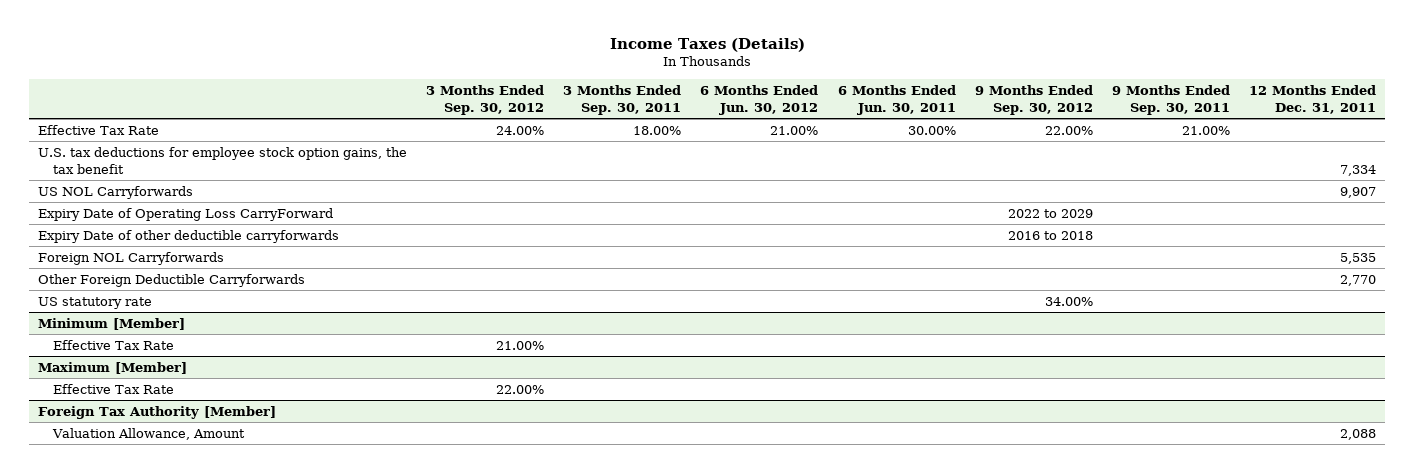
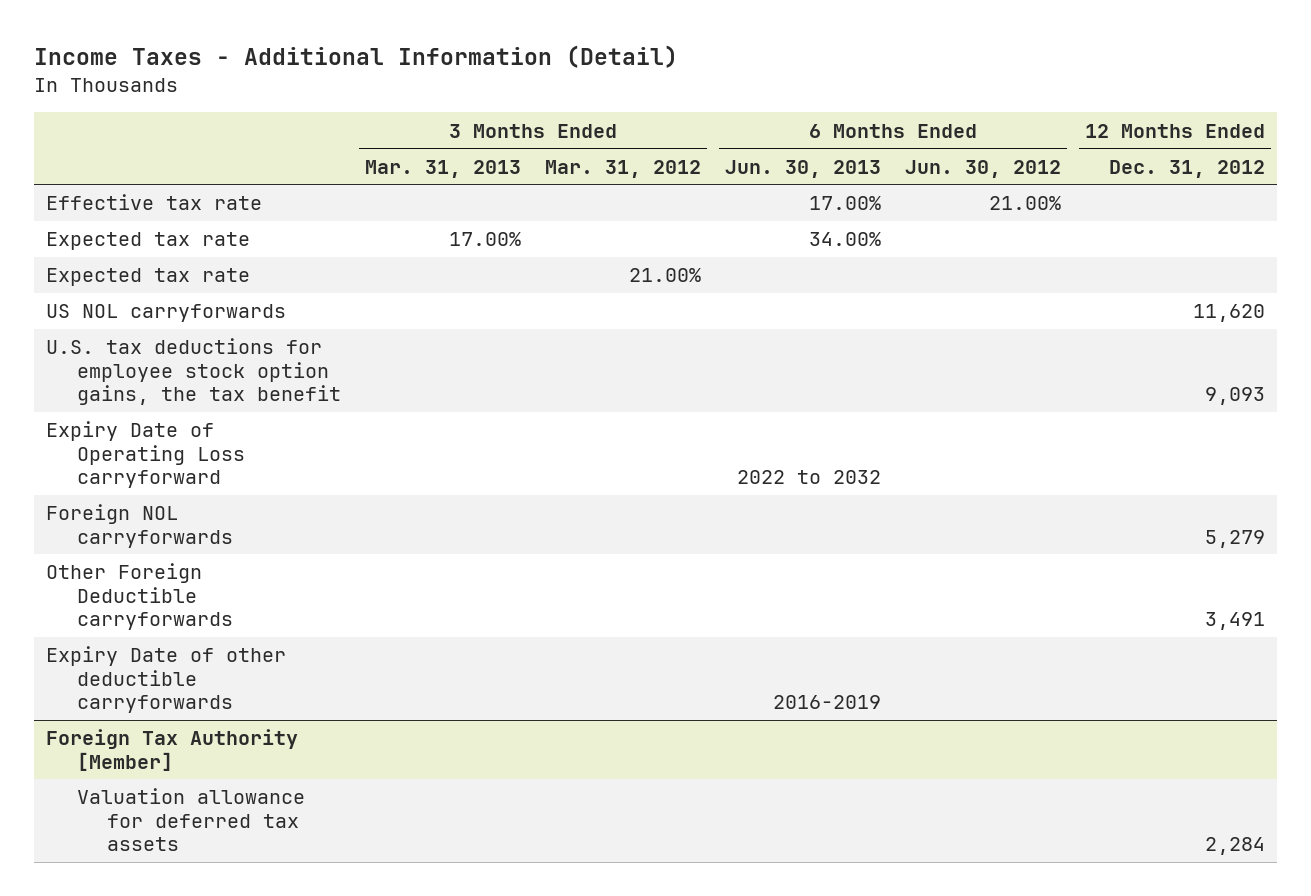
- Income Taxes (Details)
+ Income Taxes - Additional Information (Detail)
- | 3 Months Ended Sep. 30, 2012 | 3 Months Ended Sep. 30, 2011 | 6 Months Ended Jun. 30, 2012 | 6 Months Ended Jun. 30, 2011 | 9 Months Ended Sep. 30, 2012 | 9 Months Ended Sep. 30, 2011 | 12 Months Ended Dec. 31, 2011
+ | 3 Months Ended Mar. 31, 2013 | 3 Months Ended Mar. 31, 2012 | 6 Months Ended Jun. 30, 2013 | 6 Months Ended Jun. 30, 2012 | 12 Months Ended Dec. 31, 2012
- Effective Tax Rate | 24.00% | 18.00% | 21.00% | 30.00% | 22.00% | 21.00% |
+ Effective tax rate | | | 17.00% | 21.00% |
+ Expected tax rate | 17.00% | | 34.00% | |
+ Expected tax rate | | 21.00% | | |
+ US NOL carryforwards | | | | | 11,620
- US NOL Carryforwards | | | | | | | 9,907
- Expiry Date of Operating Loss CarryForward | | | | | 2022 to 2029 | |
+ Expiry Date of Operating Loss carryforward | | | 2022 to 2032 | |
+ Foreign NOL carryforwards | | | | | 5,279
+ Other Foreign Deductible carryforwards | | | | | 3,491
- Foreign NOL Carryforwards | | | | | | | 5,535
- Other Foreign Deductible Carryforwards | | | | | | | 2,770
- US statutory rate | | | | | 34.00% | |
- Minimum [Member]
- Effective Tax Rate | 21.00% | | | | | |
- Maximum [Member]
- Effective Tax Rate | 22.00% | | | | | |
@ Foreign Tax Authority [Member]
- Valuation Allowance, Amount | | | | | | | 2,088
+ Valuation allowance for deferred tax assets | | | | | 2,284

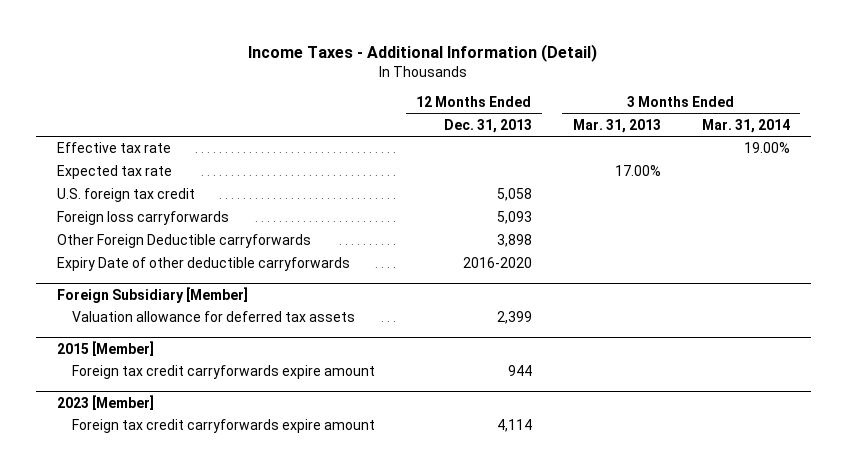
- | 3 Months Ended Mar. 31, 2013 | 3 Months Ended Mar. 31, 2012 | 6 Months Ended Jun. 30, 2013 | 6 Months Ended Jun. 30, 2012 | 12 Months Ended Dec. 31, 2012
+ | 12 Months Ended Dec. 31, 2013 | 3 Months Ended Mar. 31, 2013 | 3 Months Ended Mar. 31, 2014
- Expected tax rate | | 21.00% | | |
- US NOL carryforwards | | | | | 11,620
- U.S. tax deductions for employee stock option gains, the tax benefit | | | | | 9,093
- Expiry Date of Operating Loss carryforward | | | 2022 to 2032 | |
- Foreign NOL carryforwards | | | | | 5,279
+ U.S. foreign tax credit | 5,058 | |
+ Foreign loss carryforwards | 5,093 | |
- Foreign Tax Authority [Member]
- Valuation allowance for deferred tax assets | | | | | 2,284
+ Foreign Subsidiary [Member]
+ Valuation allowance for deferred tax assets | 2,399 | |
+ 2015 [Member]
+ Foreign tax credit carryforwards expire amount | 944 | |
+ 2023 [Member]
+ Foreign tax credit carryforwards expire amount | 4,114 | |

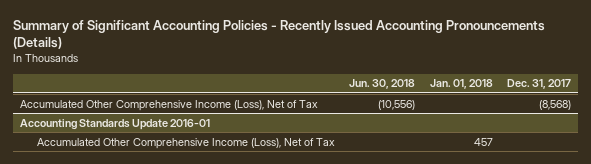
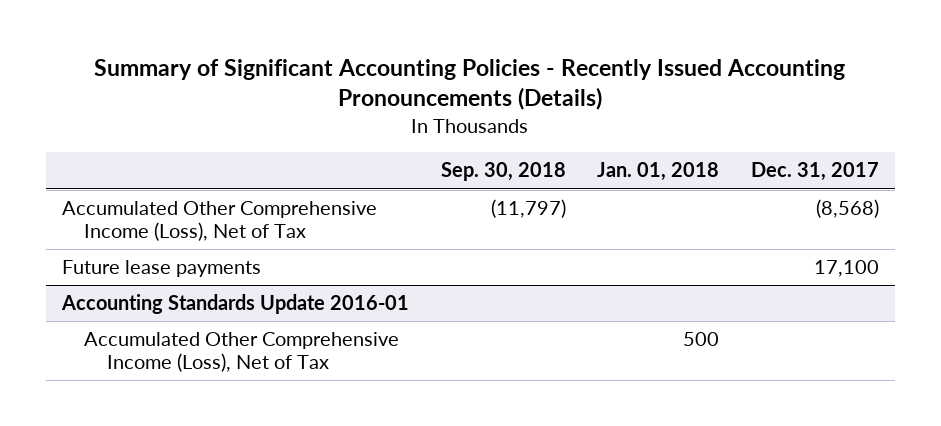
- | Jun. 30, 2018 | Jan. 01, 2018 | Dec. 31, 2017
+ | Sep. 30, 2018 | Jan. 01, 2018 | Dec. 31, 2017
+ Future lease payments | | | 17,100
@ Accounting Standards Update 2016-01
- Accumulated Other Comprehensive Income (Loss), Net of Tax | | 457 |
+ Accumulated Other Comprehensive Income (Loss), Net of Tax | | 500 |

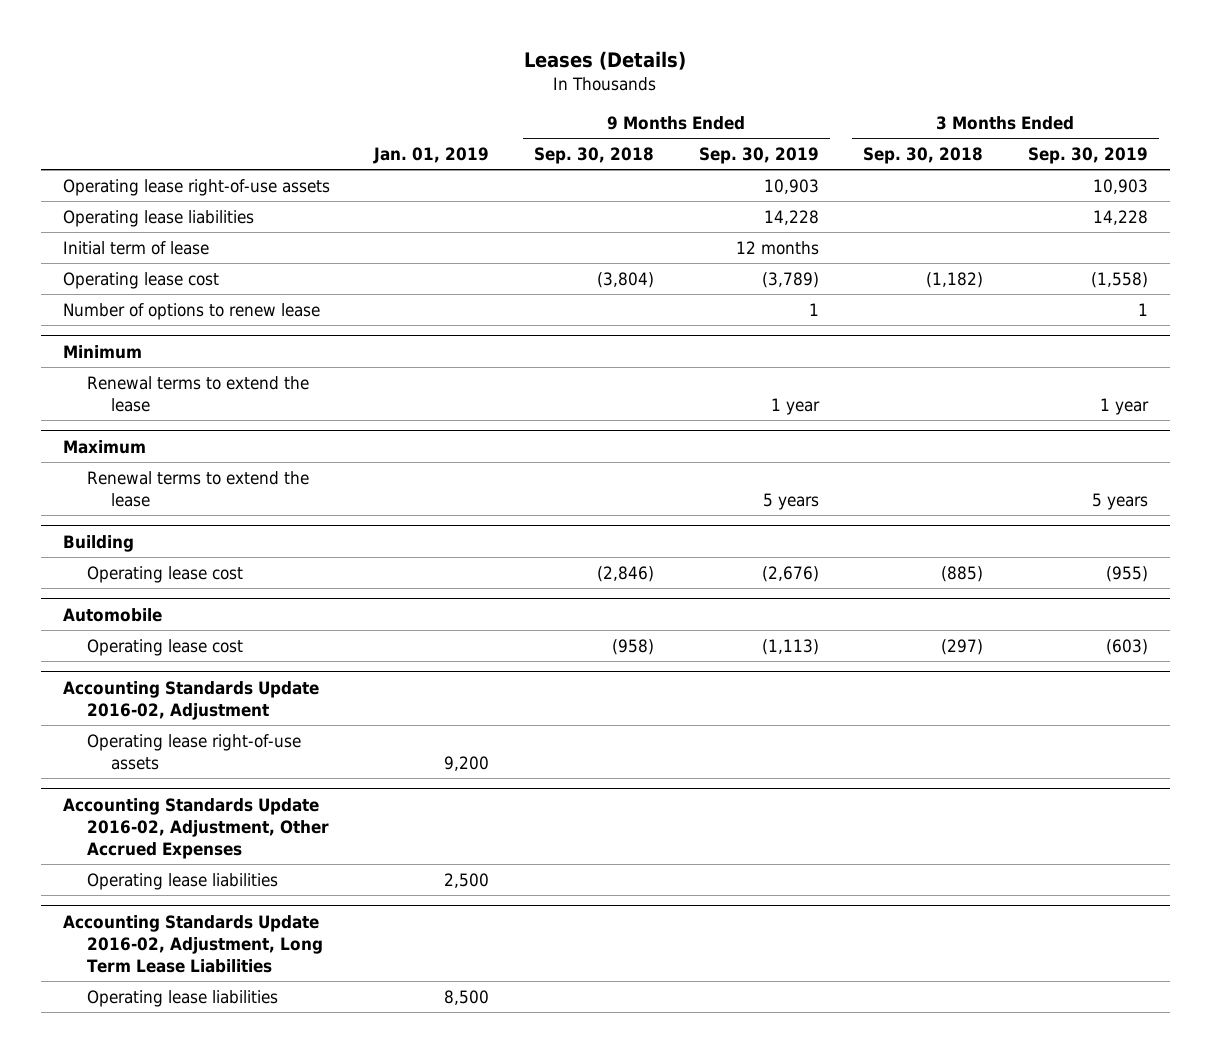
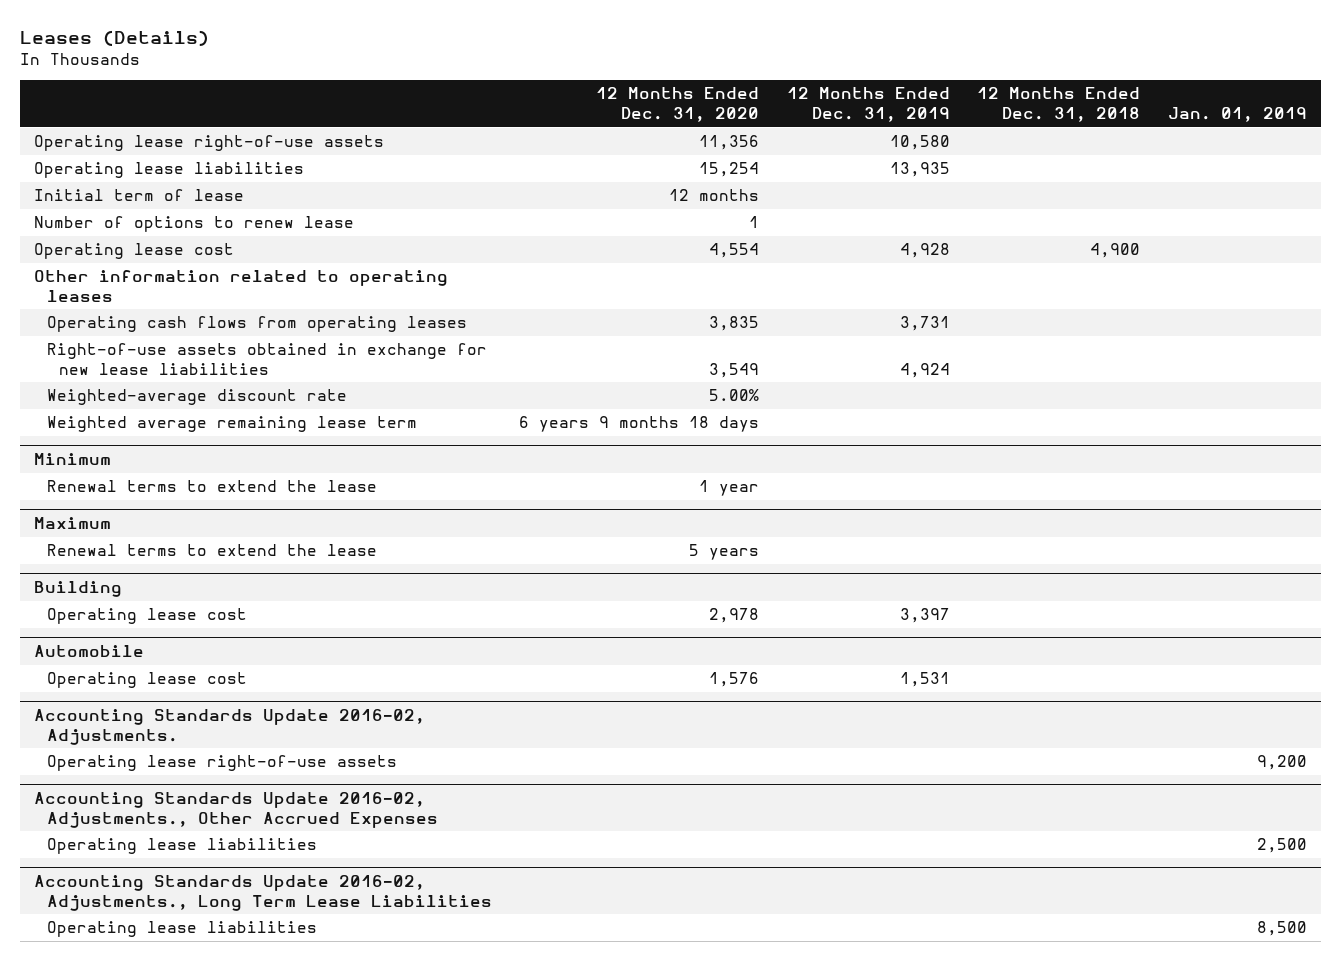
- | Jan. 01, 2019 | 9 Months Ended Sep. 30, 2018 | 9 Months Ended Sep. 30, 2019 | 3 Months Ended Sep. 30, 2018 | 3 Months Ended Sep. 30, 2019
+ | 12 Months Ended Dec. 31, 2020 | 12 Months Ended Dec. 31, 2019 | 12 Months Ended Dec. 31, 2018 | Jan. 01, 2019
moved down: Operating lease cost | 4,554 | 4,928 | 4,900 |
+ Other information related to operating leases
+ Operating cash flows from operating leases | 3,835 | 3,731 | |
+ Right-of-use assets obtained in exchange for new lease liabilities | 3,549 | 4,924 | |
+ Weighted-average discount rate | 5.00% | | |
+ Weighted average remaining lease term | 6 years 9 months 18 days | | |
- Accounting Standards Update 2016-02, Adjustment
+ Accounting Standards Update 2016-02, Adjustments.
- Accounting Standards Update 2016-02, Adjustment, Other Accrued Expenses
+ Accounting Standards Update 2016-02, Adjustments., Other Accrued Expenses
- Accounting Standards Update 2016-02, Adjustment, Long Term Lease Liabilities
+ Accounting Standards Update 2016-02, Adjustments., Long Term Lease Liabilities

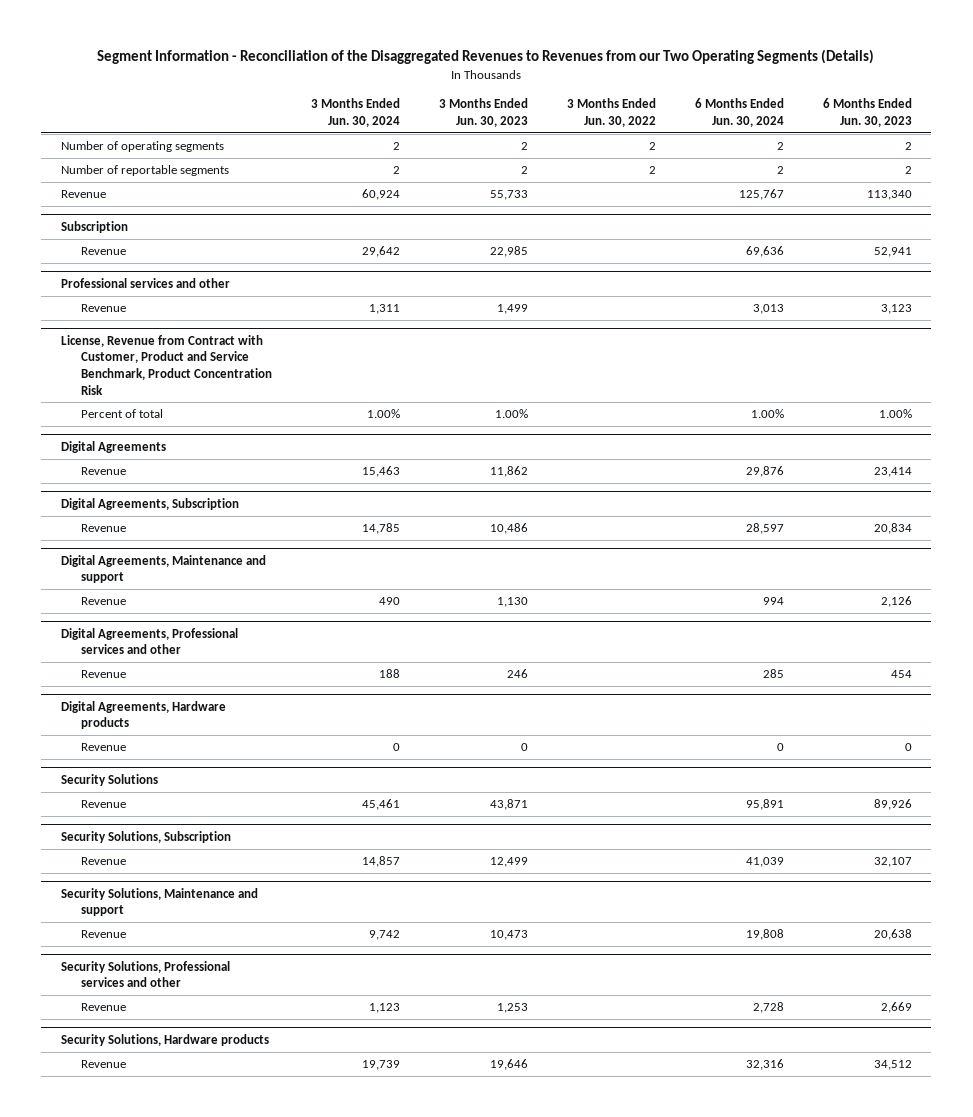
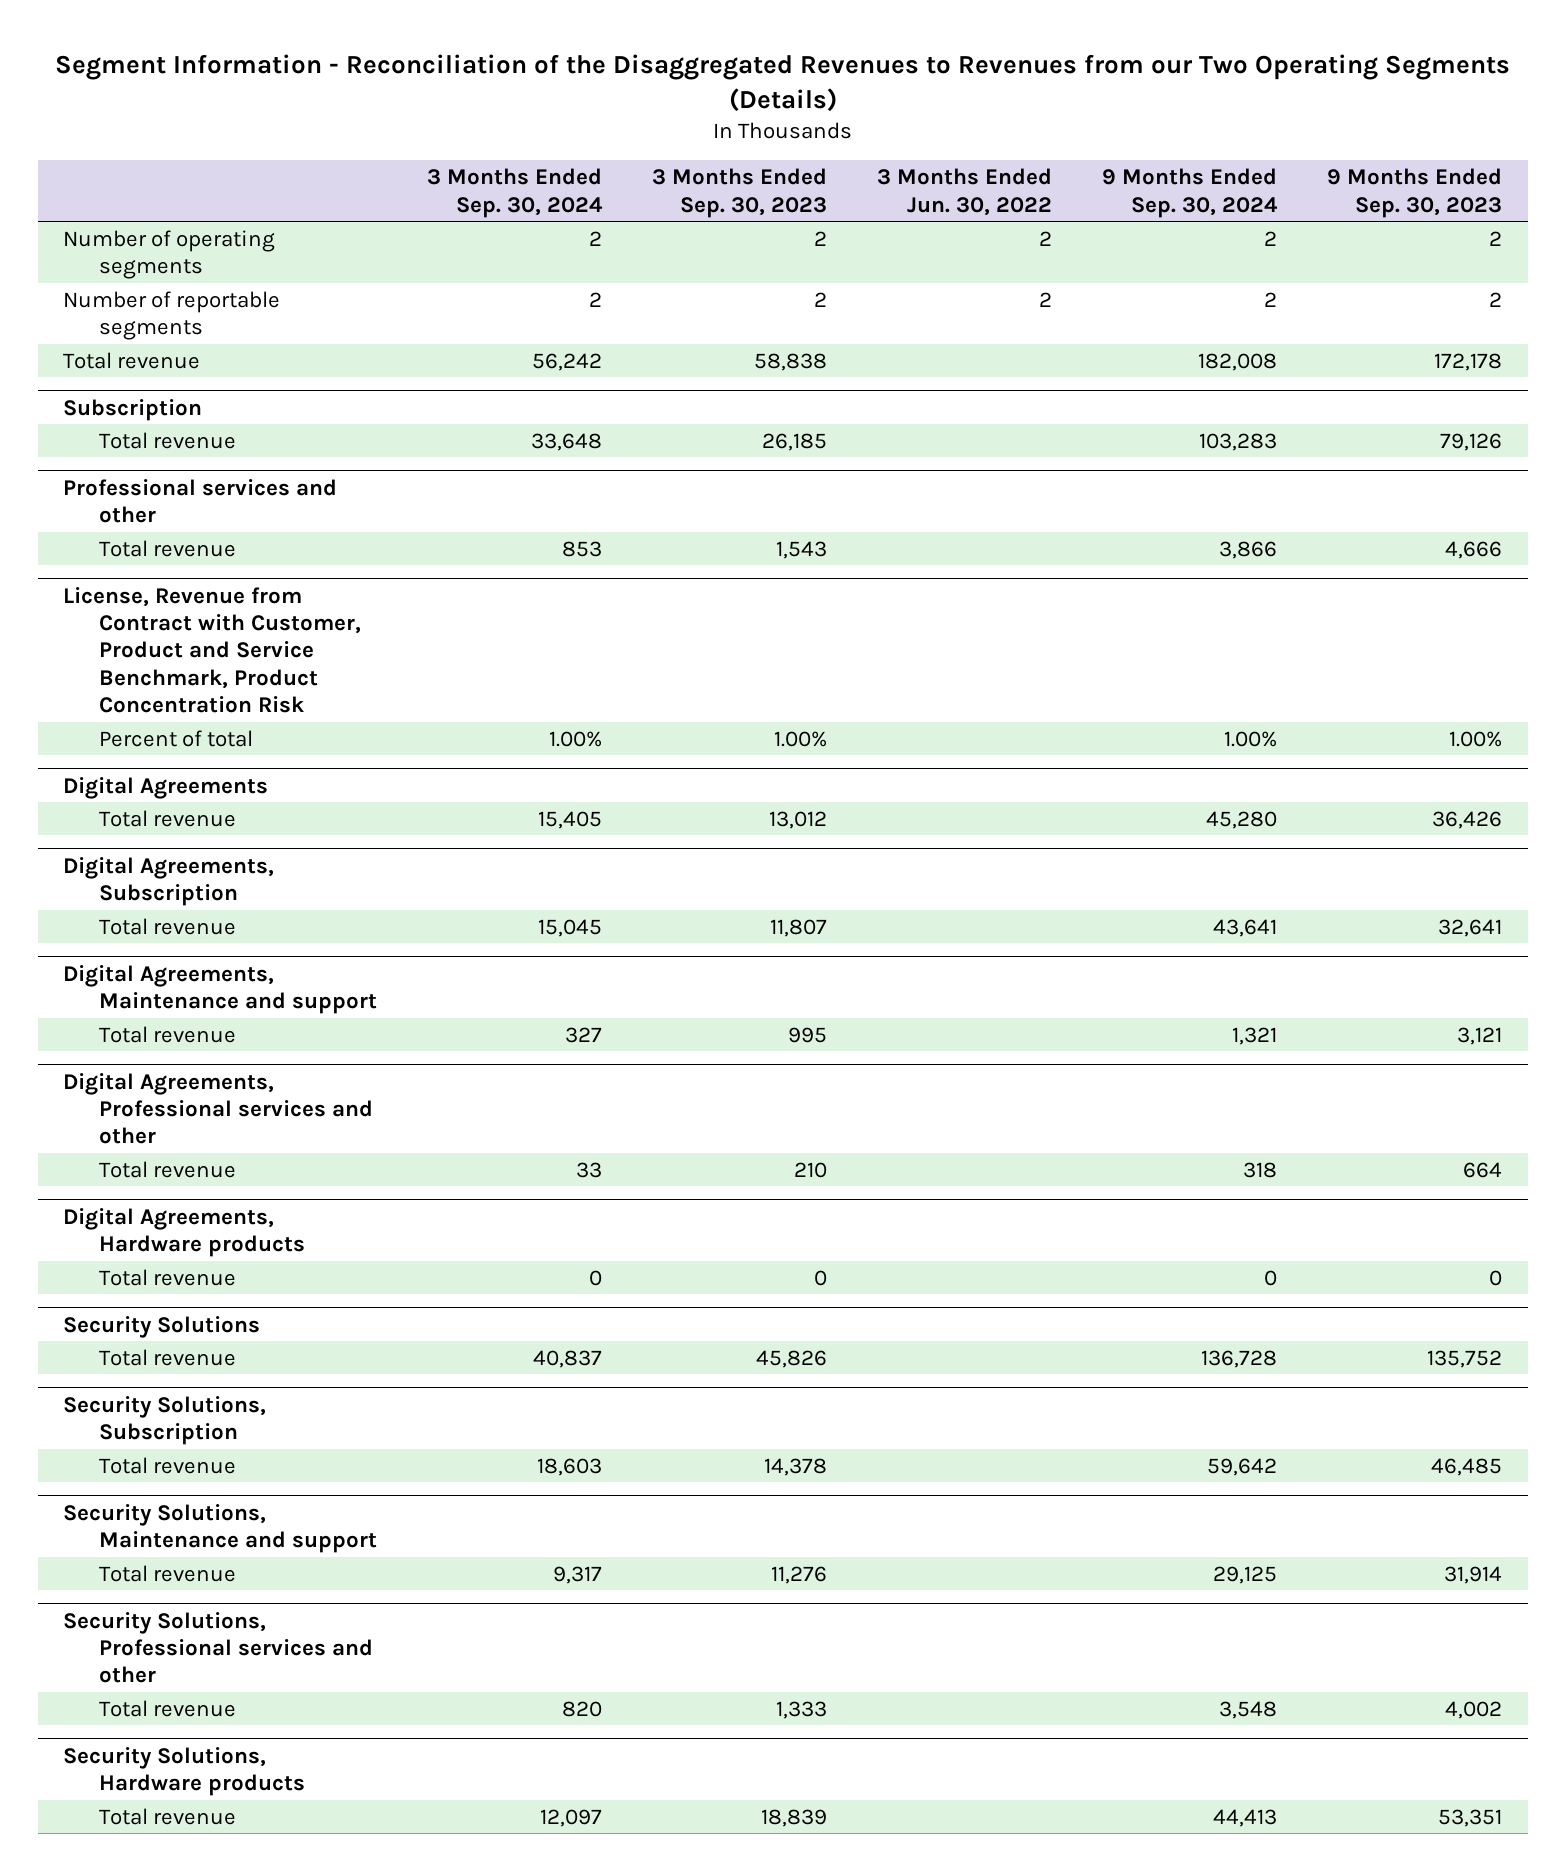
- | 3 Months Ended Jun. 30, 2024 | 3 Months Ended Jun. 30, 2023 | 3 Months Ended Jun. 30, 2022 | 6 Months Ended Jun. 30, 2024 | 6 Months Ended Jun. 30, 2023
+ | 3 Months Ended Sep. 30, 2024 | 3 Months Ended Sep. 30, 2023 | 3 Months Ended Jun. 30, 2022 | 9 Months Ended Sep. 30, 2024 | 9 Months Ended Sep. 30, 2023
- Revenue | 60,924 | 55,733 | | 125,767 | 113,340
+ Total revenue | 56,242 | 58,838 | | 182,008 | 172,178
@ Subscription
- Revenue | 29,642 | 22,985 | | 69,636 | 52,941
+ Total revenue | 33,648 | 26,185 | | 103,283 | 79,126
@ Professional services and other
- Revenue | 1,311 | 1,499 | | 3,013 | 3,123
+ Total revenue | 853 | 1,543 | | 3,866 | 4,666
@ Digital Agreements
- Revenue | 15,463 | 11,862 | | 29,876 | 23,414
+ Total revenue | 15,405 | 13,012 | | 45,280 | 36,426
@ Digital Agreements, Subscription
- Revenue | 14,785 | 10,486 | | 28,597 | 20,834
+ Total revenue | 15,045 | 11,807 | | 43,641 | 32,641
@ Digital Agreements, Maintenance and support
- Revenue | 490 | 1,130 | | 994 | 2,126
+ Total revenue | 327 | 995 | | 1,321 | 3,121
@ Digital Agreements, Professional services and other
- Revenue | 188 | 246 | | 285 | 454
+ Total revenue | 33 | 210 | | 318 | 664
@ Digital Agreements, Hardware products
- Revenue | 0 | 0 | | 0 | 0
+ Total revenue | 0 | 0 | | 0 | 0
@ Security Solutions
- Revenue | 45,461 | 43,871 | | 95,891 | 89,926
+ Total revenue | 40,837 | 45,826 | | 136,728 | 135,752
@ Security Solutions, Subscription
- Revenue | 14,857 | 12,499 | | 41,039 | 32,107
+ Total revenue | 18,603 | 14,378 | | 59,642 | 46,485
@ Security Solutions, Maintenance and support
- Revenue | 9,742 | 10,473 | | 19,808 | 20,638
+ Total revenue | 9,317 | 11,276 | | 29,125 | 31,914
@ Security Solutions, Professional services and other
- Revenue | 1,123 | 1,253 | | 2,728 | 2,669
+ Total revenue | 820 | 1,333 | | 3,548 | 4,002
@ Security Solutions, Hardware products
- Revenue | 19,739 | 19,646 | | 32,316 | 34,512
+ Total revenue | 12,097 | 18,839 | | 44,413 | 53,351

